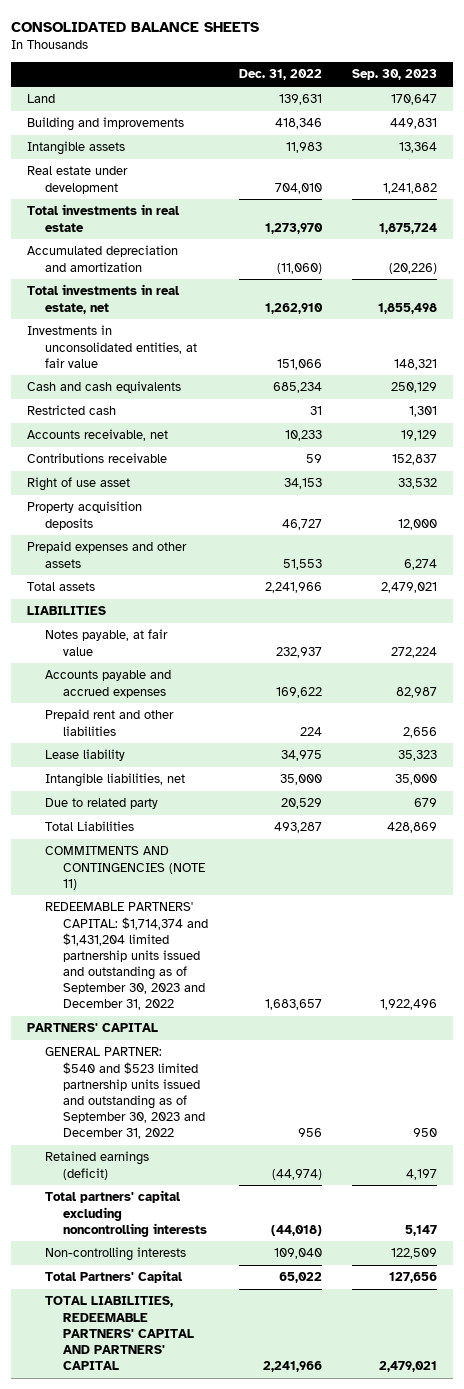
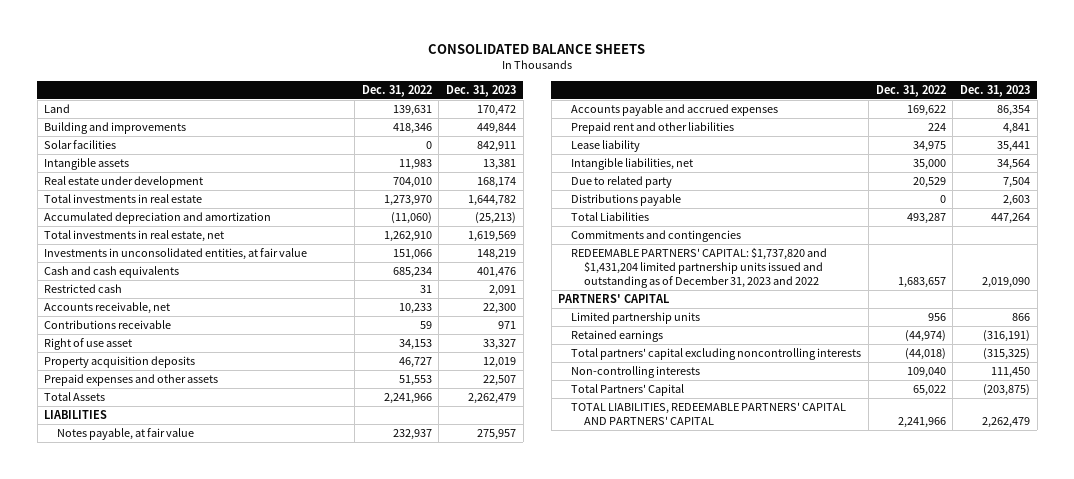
- | Dec. 31, 2022 | Sep. 30, 2023
+ | Dec. 31, 2022 | Dec. 31, 2023
+ Solar facilities | 0 | 842,911
- Total assets | 2,241,966 | 2,479,021
+ Total Assets | 2,241,966 | 2,262,479
+ Distributions payable | 0 | 2,603
- COMMITMENTS AND CONTINGENCIES (NOTE 11)
- REDEEMABLE PARTNERS' CAPITAL: $1,714,374 and $1,431,204 limited partnership units issued and outstanding as of September 30, 2023 and December 31, 2022 | 1,683,657 | 1,922,496
+ Commitments and contingencies
+ REDEEMABLE PARTNERS' CAPITAL: $1,737,820 and $1,431,204 limited partnership units issued and outstanding as of December 31, 2023 and 2022 | 1,683,657 | 2,019,090
- GENERAL PARTNER: $540 and $523 limited partnership units issued and outstanding as of September 30, 2023 and December 31, 2022 | 956 | 950
- Retained earnings (deficit) | (44,974) | 4,197
+ Limited partnership units | 956 | 866
+ Retained earnings | (44,974) | (316,191)

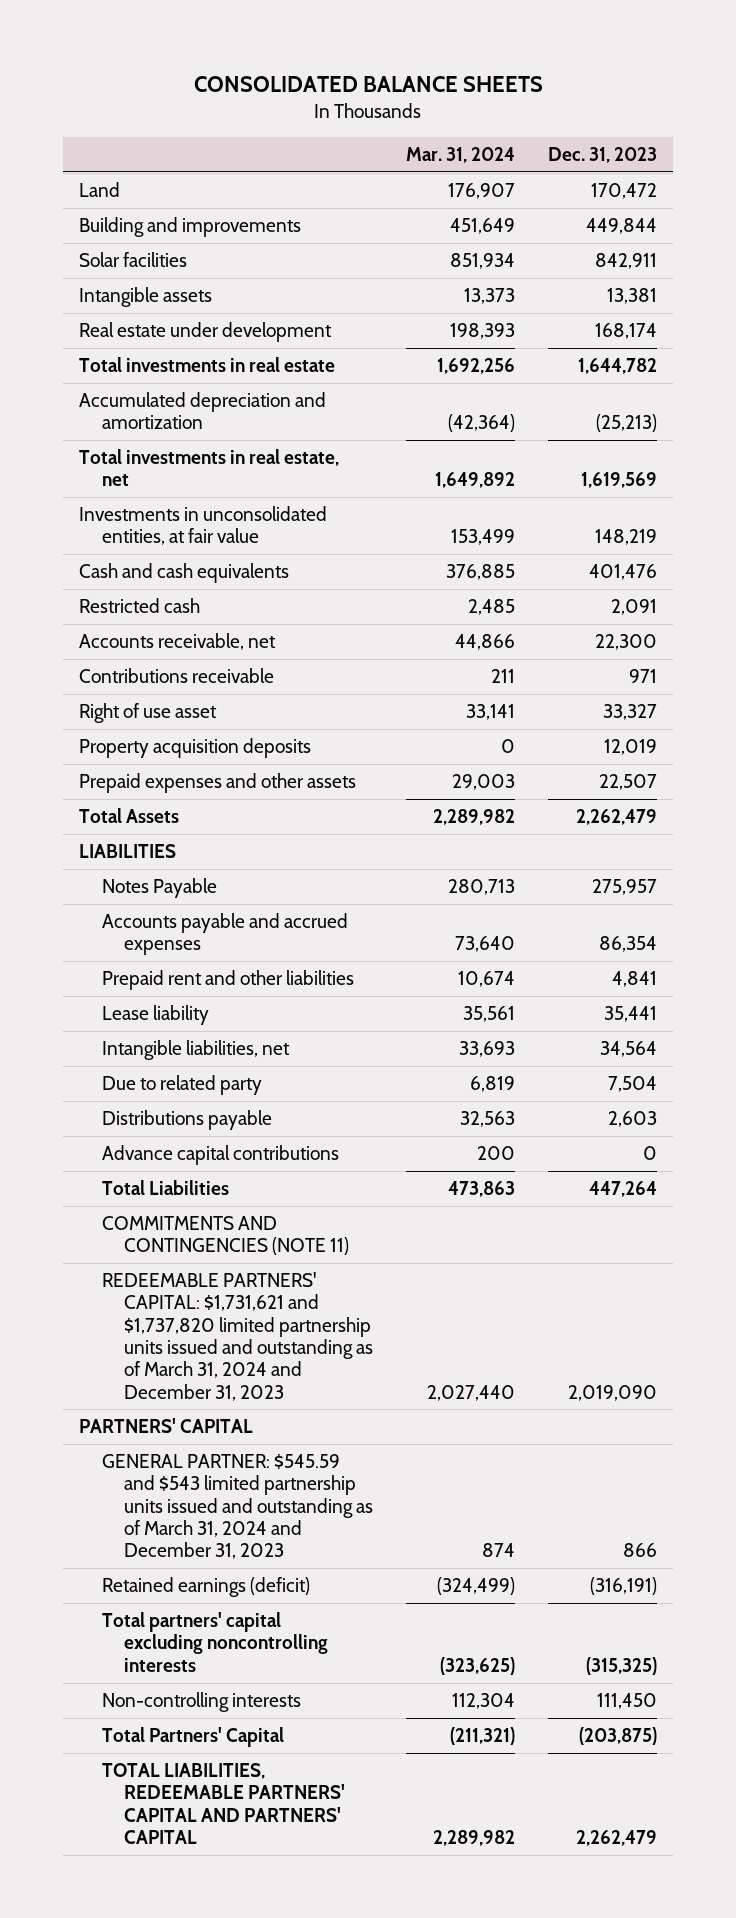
- | Dec. 31, 2022 | Dec. 31, 2023
+ | Mar. 31, 2024 | Dec. 31, 2023
- Notes payable, at fair value | 232,937 | 275,957
+ Notes Payable | 280,713 | 275,957
+ Advance capital contributions | 200 | 0
- Commitments and contingencies
- REDEEMABLE PARTNERS' CAPITAL: $1,737,820 and $1,431,204 limited partnership units issued and outstanding as of December 31, 2023 and 2022 | 1,683,657 | 2,019,090
+ COMMITMENTS AND CONTINGENCIES (NOTE 11)
+ REDEEMABLE PARTNERS' CAPITAL: $1,731,621 and $1,737,820 limited partnership units issued and outstanding as of March 31, 2024 and December 31, 2023 | 2,027,440 | 2,019,090
- Limited partnership units | 956 | 866
- Retained earnings | (44,974) | (316,191)
+ GENERAL PARTNER: $545.59 and $543 limited partnership units issued and outstanding as of March 31, 2024 and December 31, 2023 | 874 | 866
+ Retained earnings (deficit) | (324,499) | (316,191)

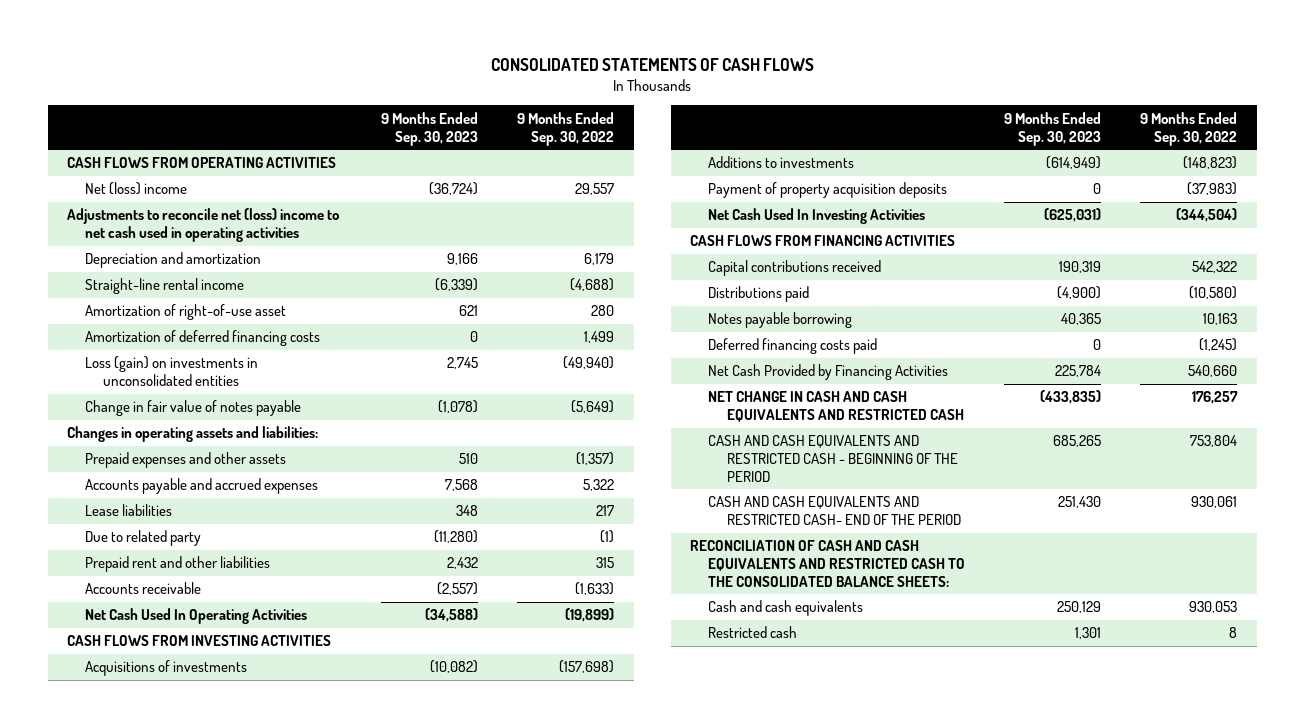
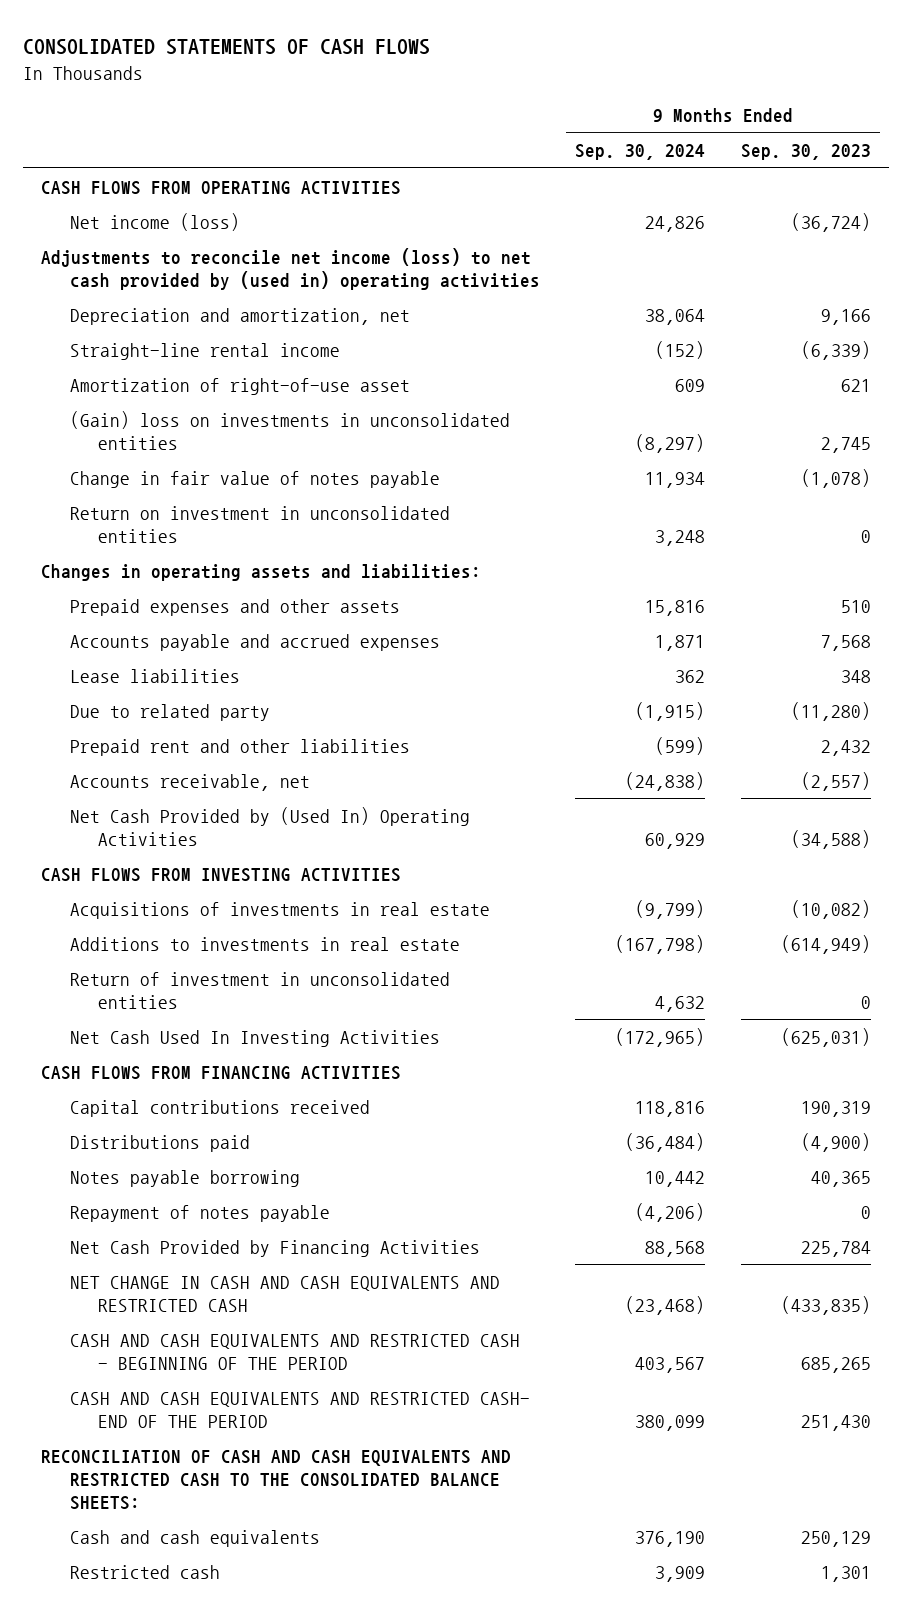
- | 9 Months Ended Sep. 30, 2023 | 9 Months Ended Sep. 30, 2022
+ | 9 Months Ended Sep. 30, 2024 | 9 Months Ended Sep. 30, 2023
- Net (loss) income | (36,724) | 29,557
- Adjustments to reconcile net (loss) income to net cash used in operating activities
- Depreciation and amortization | 9,166 | 6,179
+ Net income (loss) | 24,826 | (36,724)
+ Adjustments to reconcile net income (loss) to net cash provided by (used in) operating activities
+ Depreciation and amortization, net | 38,064 | 9,166
- Amortization of deferred financing costs | 0 | 1,499
- Loss (gain) on investments in unconsolidated entities | 2,745 | (49,940)
+ (Gain) loss on investments in unconsolidated entities | (8,297) | 2,745
+ Return on investment in unconsolidated entities | 3,248 | 0
- Accounts receivable | (2,557) | (1,633)
- Net Cash Used In Operating Activities | (34,588) | (19,899)
+ Accounts receivable, net | (24,838) | (2,557)
+ Net Cash Provided by (Used In) Operating Activities | 60,929 | (34,588)
- Acquisitions of investments | (10,082) | (157,698)
- Additions to investments | (614,949) | (148,823)
- Payment of property acquisition deposits | 0 | (37,983)
+ Acquisitions of investments in real estate | (9,799) | (10,082)
+ Additions to investments in real estate | (167,798) | (614,949)
+ Return of investment in unconsolidated entities | 4,632 | 0
- Deferred financing costs paid | 0 | (1,245)
+ Repayment of notes payable | (4,206) | 0

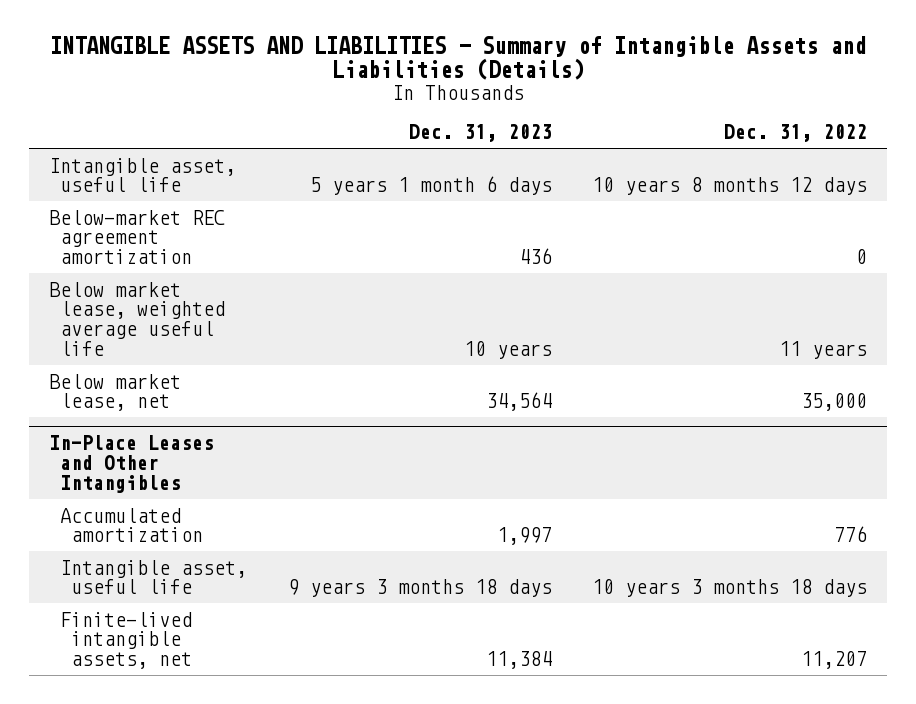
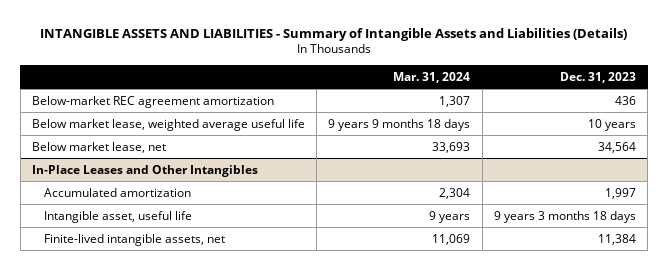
- | Dec. 31, 2023 | Dec. 31, 2022
+ | Mar. 31, 2024 | Dec. 31, 2023
- Intangible asset, useful life | 5 years 1 month 6 days | 10 years 8 months 12 days

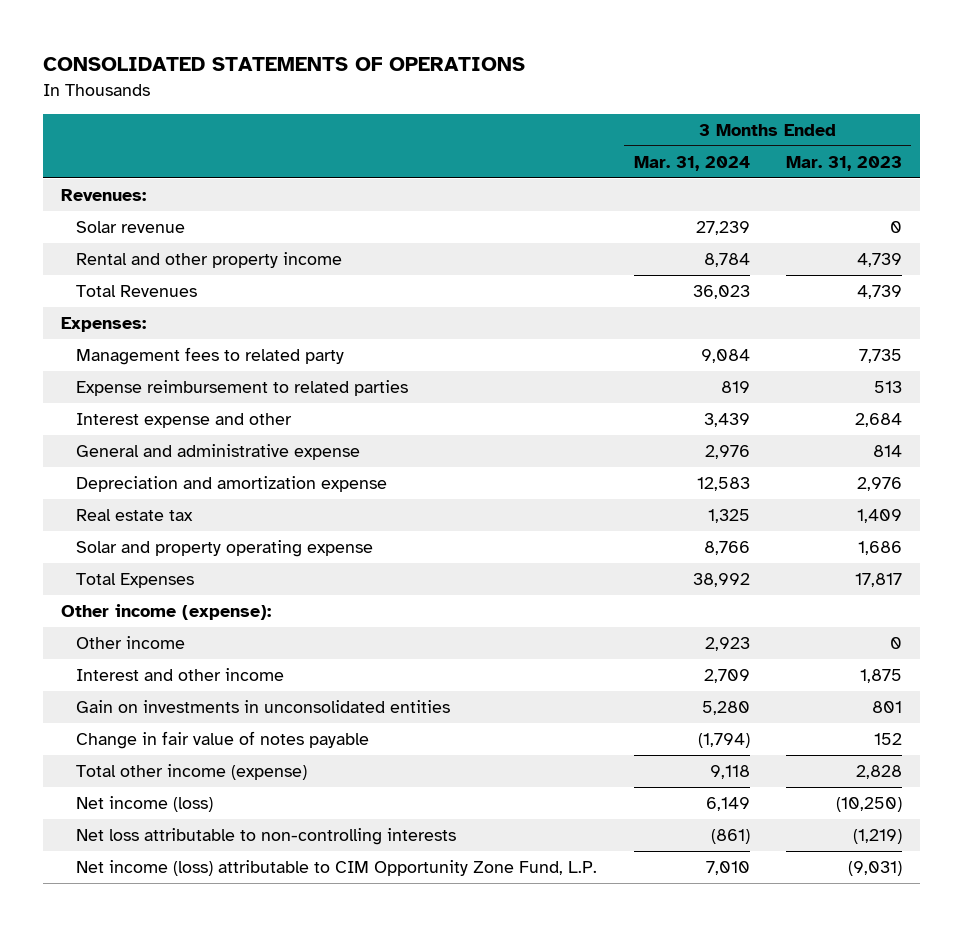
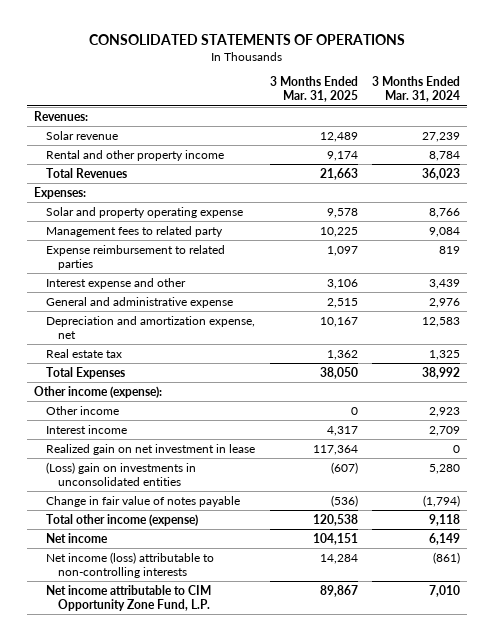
- | 3 Months Ended Mar. 31, 2024 | 3 Months Ended Mar. 31, 2023
+ | 3 Months Ended Mar. 31, 2025 | 3 Months Ended Mar. 31, 2024
moved up: Solar and property operating expense | 9,578 | 8,766
- Depreciation and amortization expense | 12,583 | 2,976
+ Depreciation and amortization expense, net | 10,167 | 12,583
- Interest and other income | 2,709 | 1,875
- Gain on investments in unconsolidated entities | 5,280 | 801
+ Interest income | 4,317 | 2,709
+ Realized gain on net investment in lease | 117,364 | 0
+ (Loss) gain on investments in unconsolidated entities | (607) | 5,280
- Net income (loss) | 6,149 | (10,250)
- Net loss attributable to non-controlling interests | (861) | (1,219)
- Net income (loss) attributable to CIM Opportunity Zone Fund, L.P. | 7,010 | (9,031)
+ Net income | 104,151 | 6,149
+ Net income (loss) attributable to non-controlling interests | 14,284 | (861)
+ Net income attributable to CIM Opportunity Zone Fund, L.P. | 89,867 | 7,010

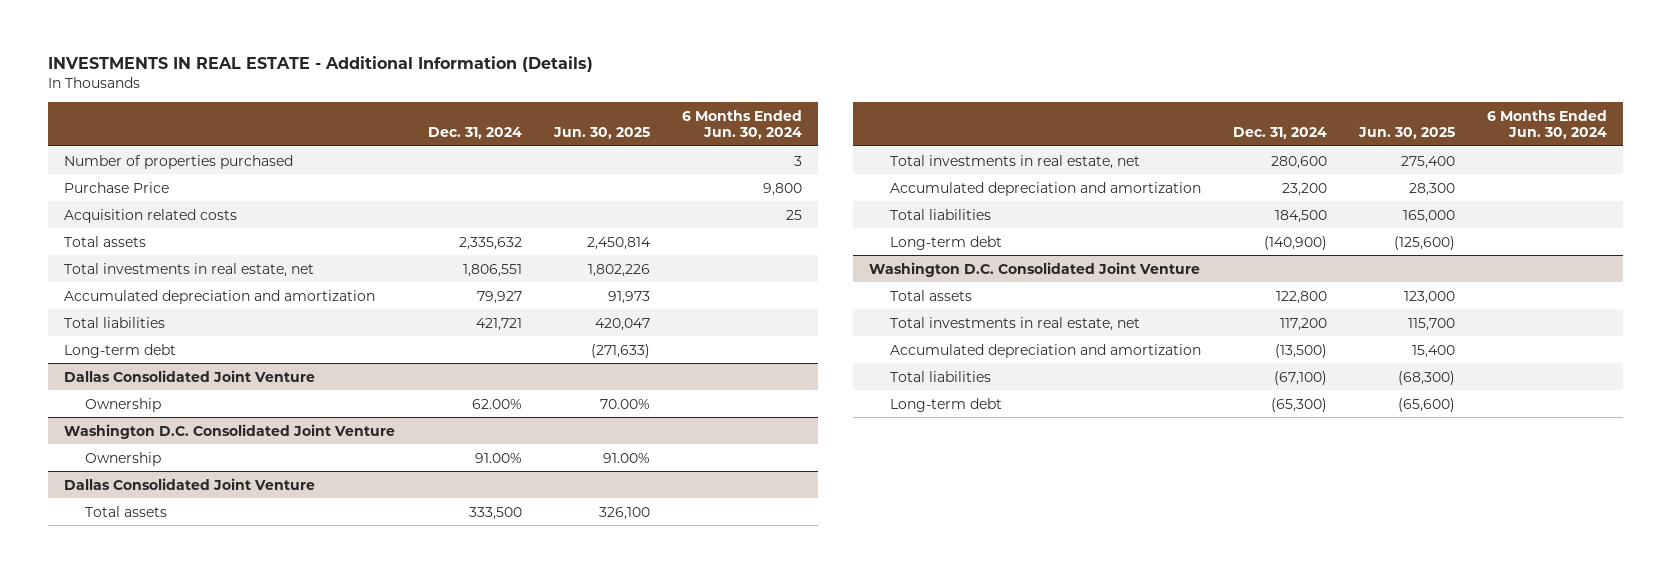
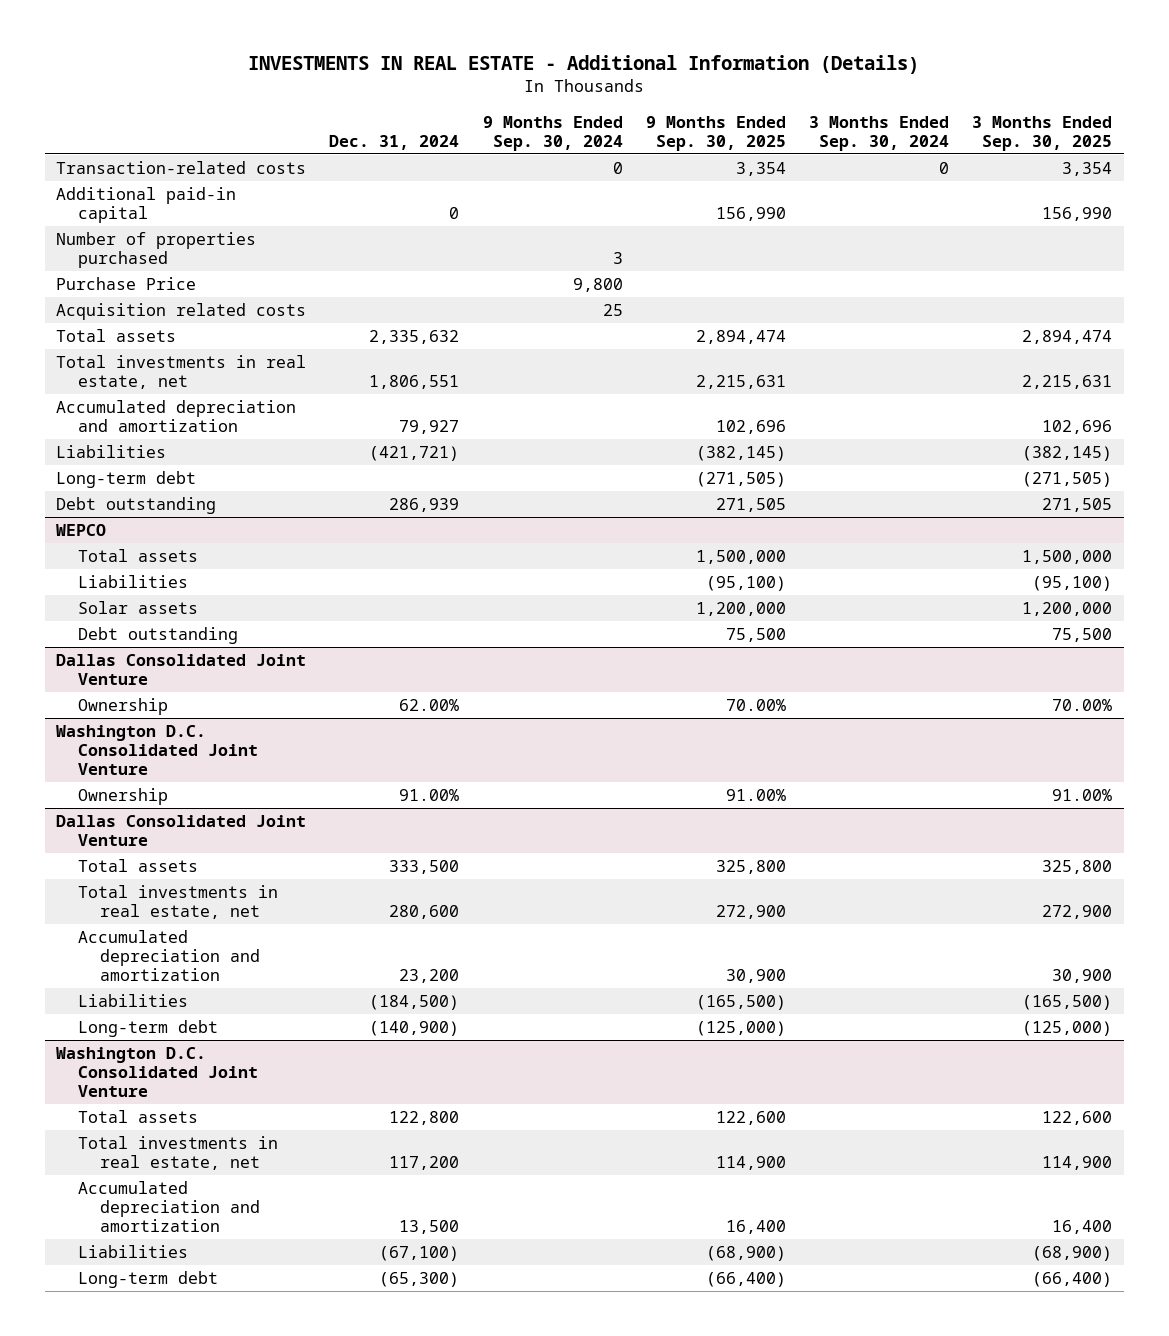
- | Dec. 31, 2024 | Jun. 30, 2025 | 6 Months Ended Jun. 30, 2024
+ | Dec. 31, 2024 | 9 Months Ended Sep. 30, 2024 | 9 Months Ended Sep. 30, 2025 | 3 Months Ended Sep. 30, 2024 | 3 Months Ended Sep. 30, 2025
+ Transaction-related costs | | 0 | 3,354 | 0 | 3,354
+ Additional paid-in capital | 0 | | 156,990 | | 156,990
- Total liabilities | 421,721 | 420,047 |
+ Liabilities | (421,721) | | (382,145) | | (382,145)
+ Debt outstanding | 286,939 | | 271,505 | | 271,505
+ WEPCO
+ Total assets | | | 1,500,000 | | 1,500,000
+ Liabilities | | | (95,100) | | (95,100)
+ Solar assets | | | 1,200,000 | | 1,200,000
+ Debt outstanding | | | 75,500 | | 75,500
@ Dallas Consolidated Joint Venture
- Total liabilities | 184,500 | 165,000 |
+ Liabilities | (184,500) | | (165,500) | | (165,500)
@ Washington D.C. Consolidated Joint Venture
- Accumulated depreciation and amortization | (13,500) | 15,400 |
- Total liabilities | (67,100) | (68,300) |
+ Accumulated depreciation and amortization | 13,500 | | 16,400 | | 16,400
+ Liabilities | (67,100) | | (68,900) | | (68,900)

